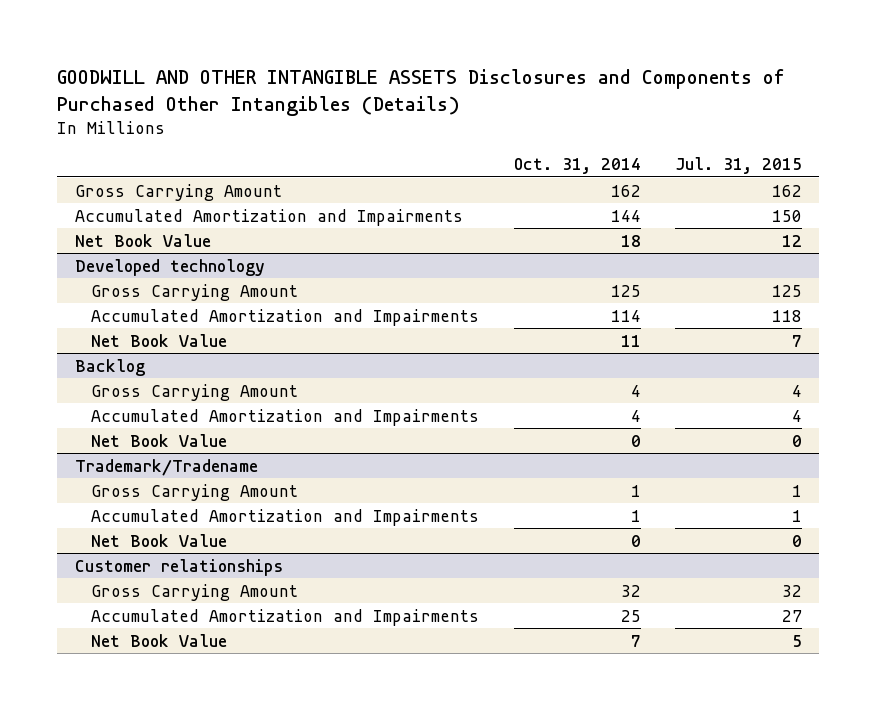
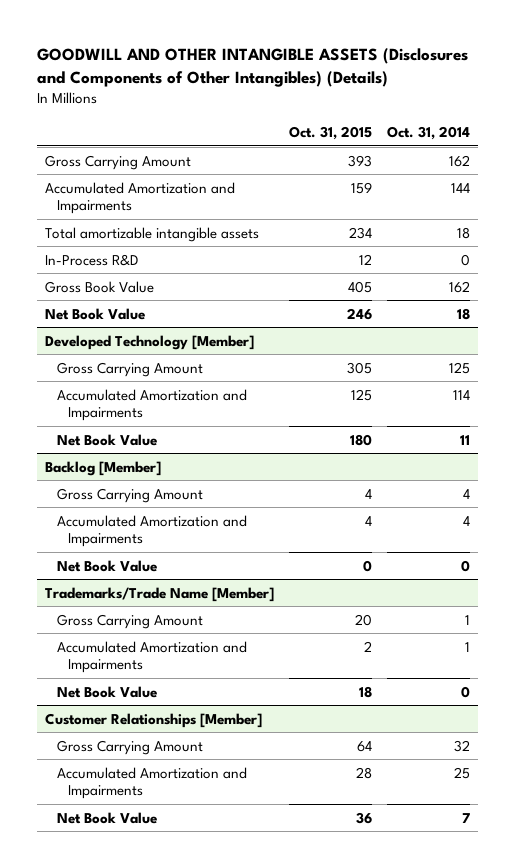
- GOODWILL AND OTHER INTANGIBLE ASSETS Disclosures and Components of Purchased Other Intangibles (Details)
+ GOODWILL AND OTHER INTANGIBLE ASSETS (Disclosures and Components of Other Intangibles) (Details)
- | Oct. 31, 2014 | Jul. 31, 2015
+ | Oct. 31, 2015 | Oct. 31, 2014
+ Total amortizable intangible assets | 234 | 18
+ In-Process R&D | 12 | 0
+ Gross Book Value | 405 | 162
- Developed technology
+ Developed Technology [Member]
- Backlog
+ Backlog [Member]
- Trademark/Tradename
+ Trademarks/Trade Name [Member]
- Customer relationships
+ Customer Relationships [Member]

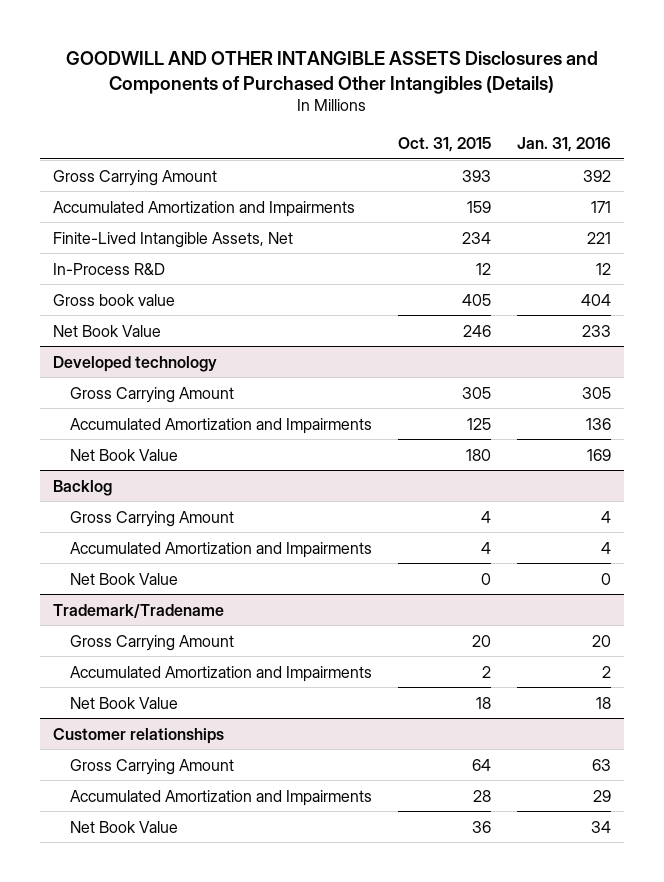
- GOODWILL AND OTHER INTANGIBLE ASSETS (Disclosures and Components of Other Intangibles) (Details)
+ GOODWILL AND OTHER INTANGIBLE ASSETS Disclosures and Components of Purchased Other Intangibles (Details)
- | Oct. 31, 2015 | Oct. 31, 2014
+ | Oct. 31, 2015 | Jan. 31, 2016
- Total amortizable intangible assets | 234 | 18
+ Finite-Lived Intangible Assets, Net | 234 | 221
- Gross Book Value | 405 | 162
+ Gross book value | 405 | 404
- Developed Technology [Member]
+ Developed technology
- Backlog [Member]
+ Backlog
- Trademarks/Trade Name [Member]
+ Trademark/Tradename
- Customer Relationships [Member]
+ Customer relationships

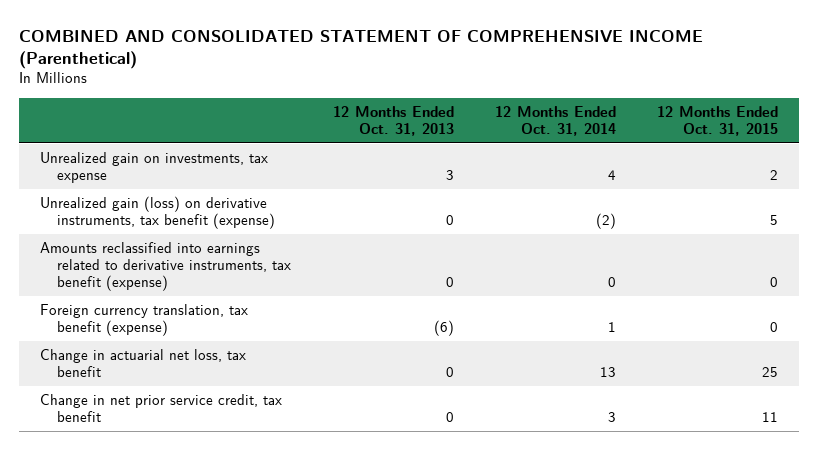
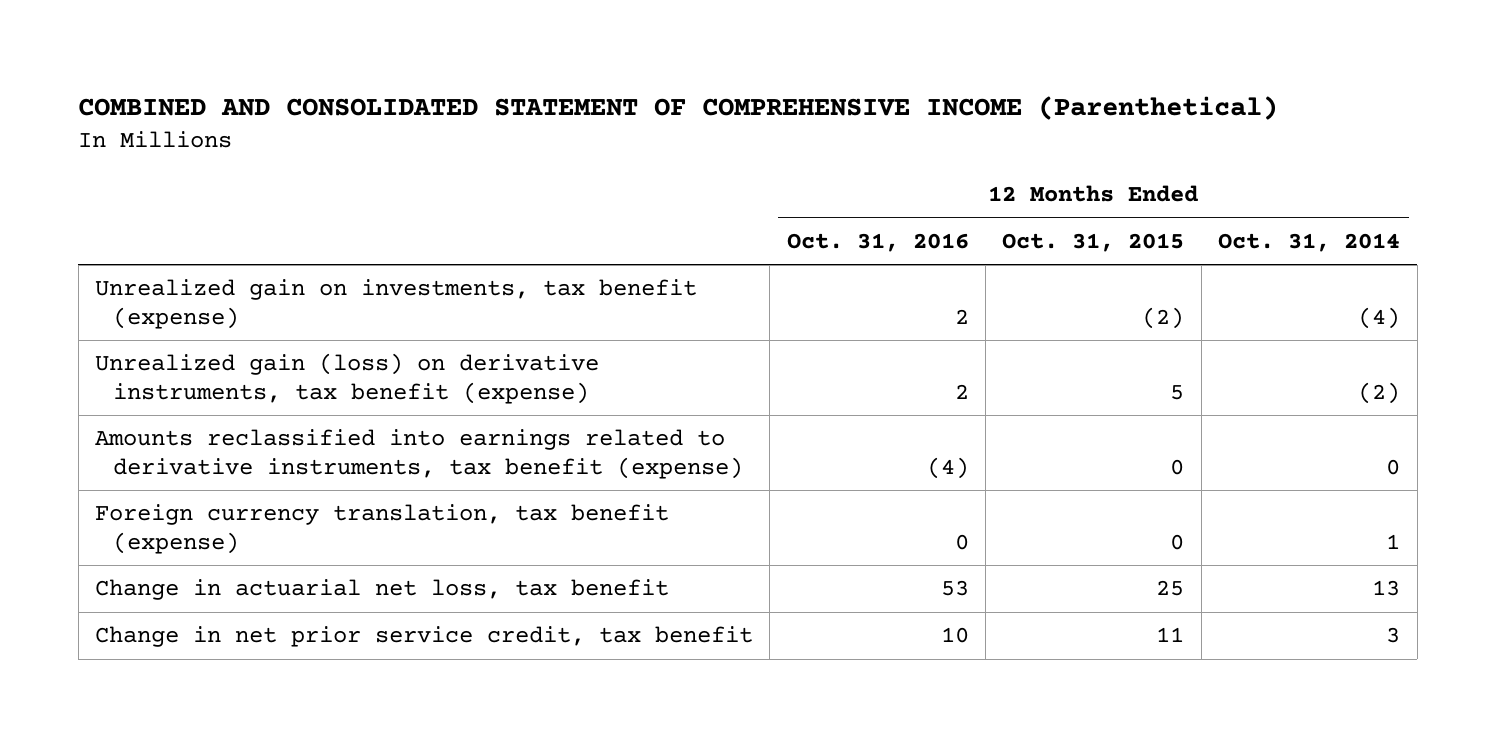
- | 12 Months Ended Oct. 31, 2013 | 12 Months Ended Oct. 31, 2014 | 12 Months Ended Oct. 31, 2015
+ | 12 Months Ended Oct. 31, 2016 | 12 Months Ended Oct. 31, 2015 | 12 Months Ended Oct. 31, 2014
- Unrealized gain on investments, tax expense | 3 | 4 | 2
+ Unrealized gain on investments, tax benefit (expense) | 2 | (2) | (4)

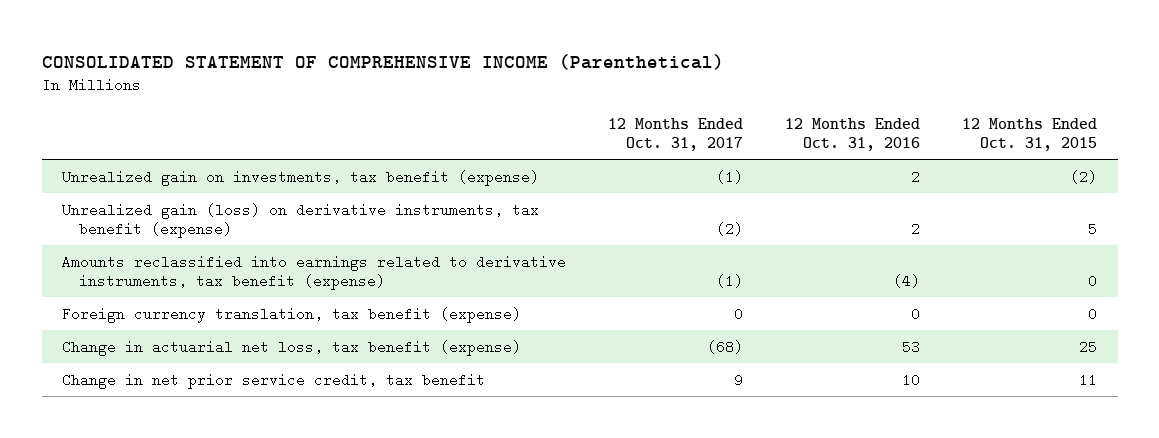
- COMBINED AND CONSOLIDATED STATEMENT OF COMPREHENSIVE INCOME (Parenthetical)
+ CONSOLIDATED STATEMENT OF COMPREHENSIVE INCOME (Parenthetical)
- | 12 Months Ended Oct. 31, 2016 | 12 Months Ended Oct. 31, 2015 | 12 Months Ended Oct. 31, 2014
+ | 12 Months Ended Oct. 31, 2017 | 12 Months Ended Oct. 31, 2016 | 12 Months Ended Oct. 31, 2015
- Change in actuarial net loss, tax benefit | 53 | 25 | 13
+ Change in actuarial net loss, tax benefit (expense) | (68) | 53 | 25

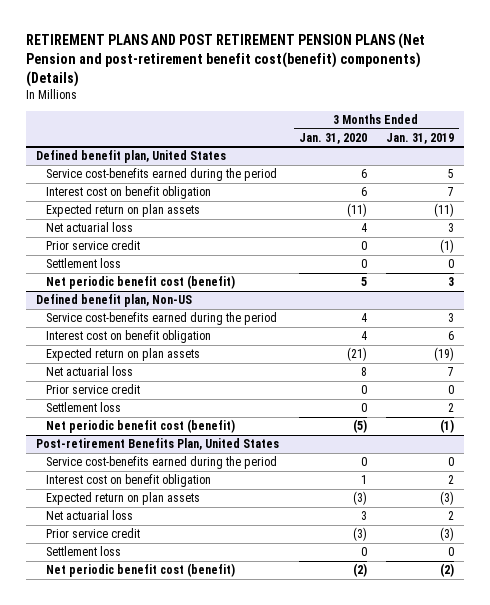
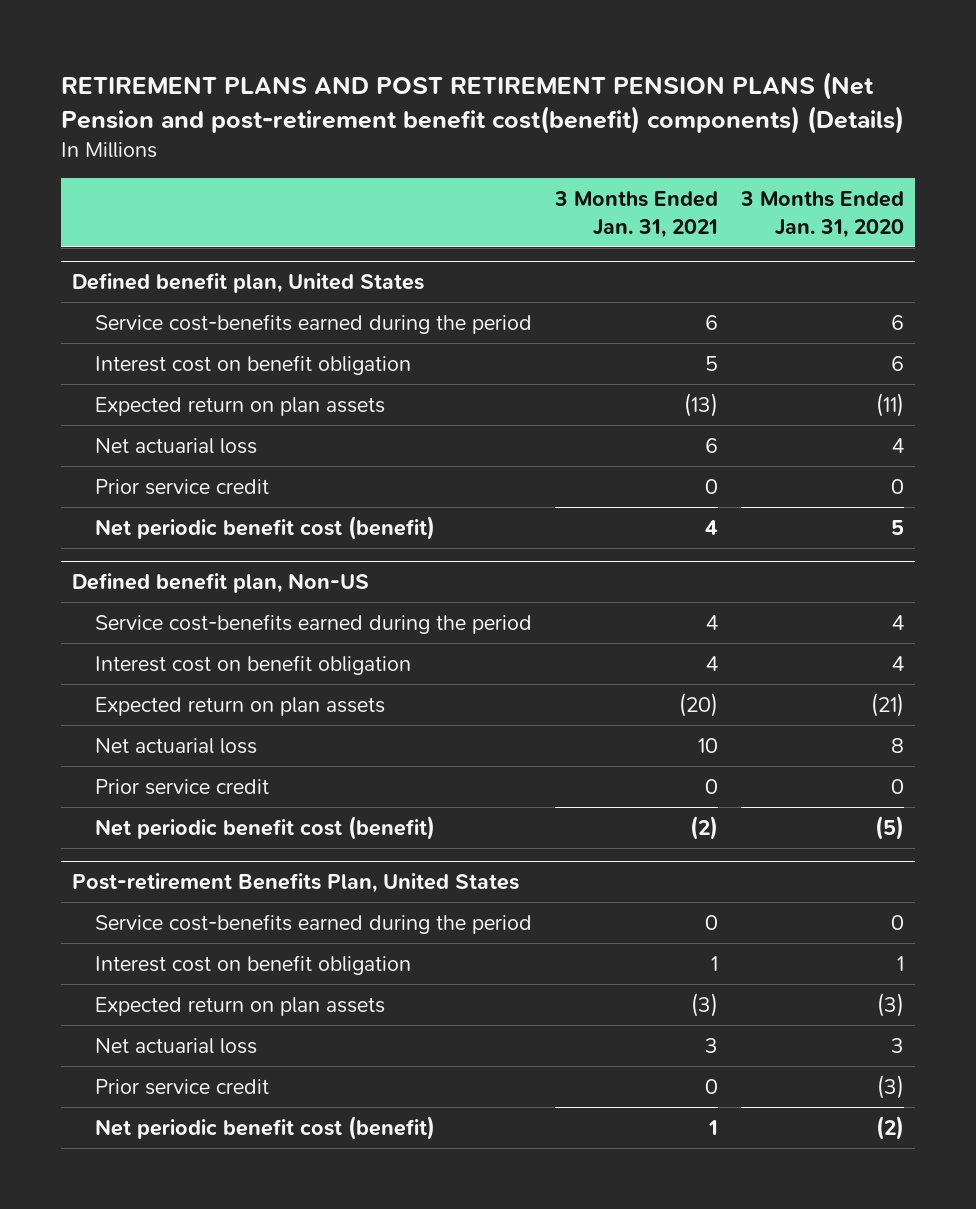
- | 3 Months Ended Jan. 31, 2020 | 3 Months Ended Jan. 31, 2019
+ | 3 Months Ended Jan. 31, 2021 | 3 Months Ended Jan. 31, 2020
@ Defined benefit plan, United States
- Settlement loss | 0 | 0
@ Defined benefit plan, Non-US
- Settlement loss | 0 | 2
@ Post-retirement Benefits Plan, United States
- Settlement loss | 0 | 0

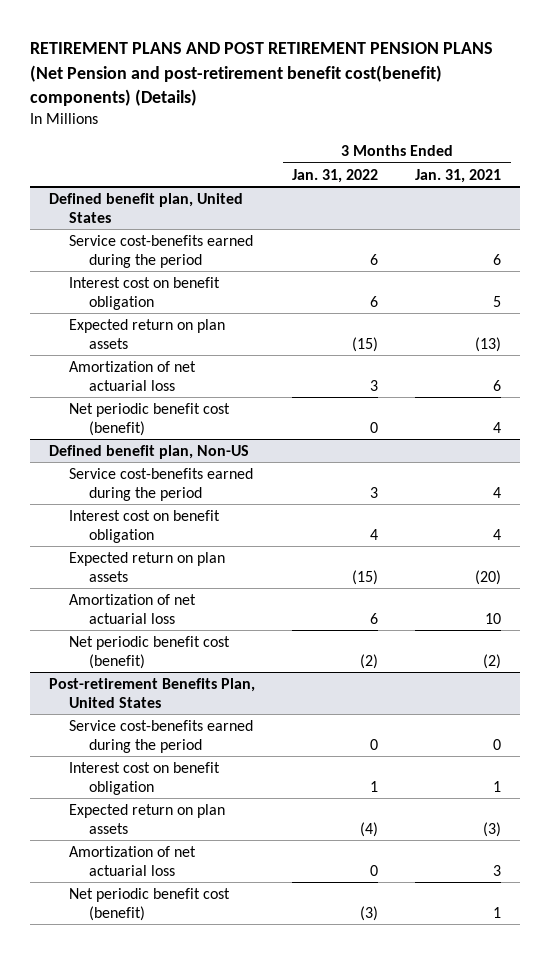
- | 3 Months Ended Jan. 31, 2021 | 3 Months Ended Jan. 31, 2020
+ | 3 Months Ended Jan. 31, 2022 | 3 Months Ended Jan. 31, 2021
@ Defined benefit plan, United States
- Net actuarial loss | 6 | 4
- Prior service credit | 0 | 0
+ Amortization of net actuarial loss | 3 | 6
@ Defined benefit plan, Non-US
- Net actuarial loss | 10 | 8
- Prior service credit | 0 | 0
+ Amortization of net actuarial loss | 6 | 10
@ Post-retirement Benefits Plan, United States
- Net actuarial loss | 3 | 3
- Prior service credit | 0 | (3)
+ Amortization of net actuarial loss | 0 | 3

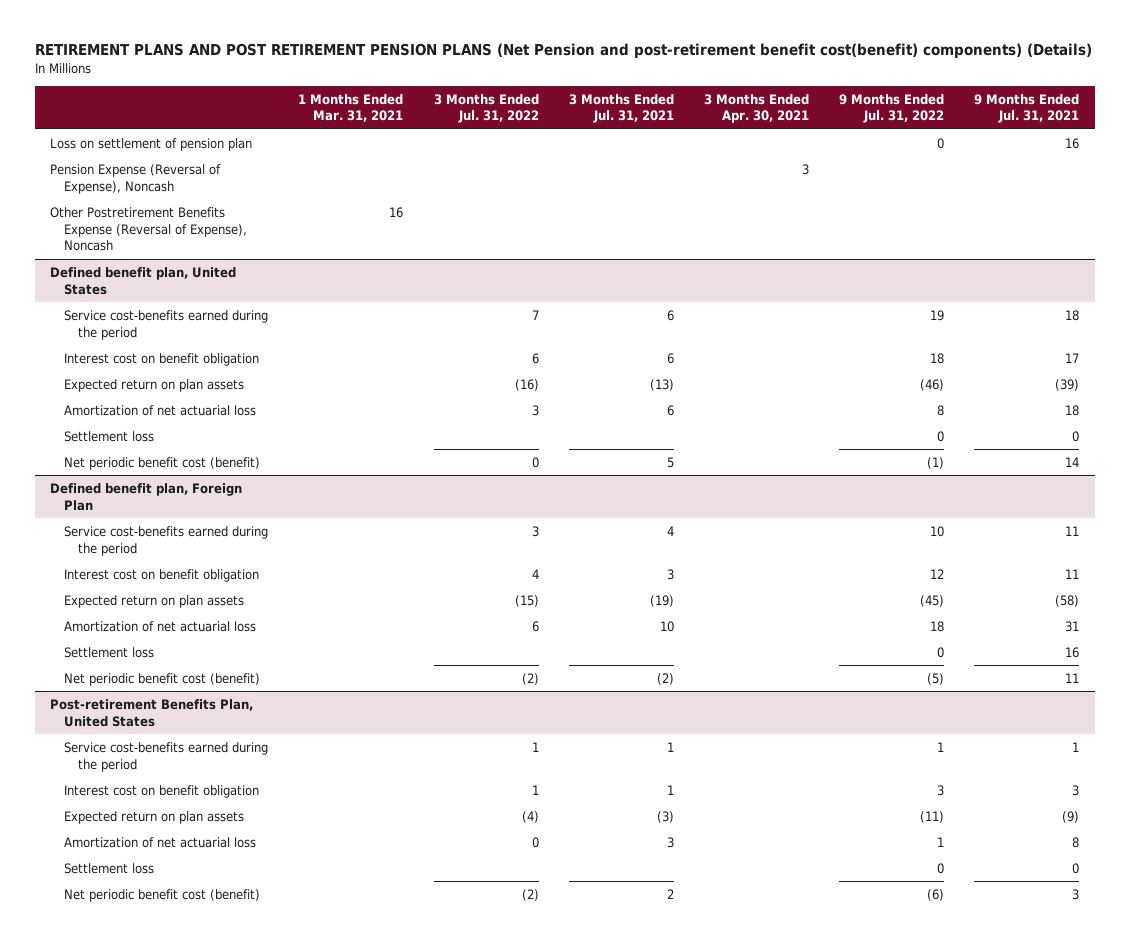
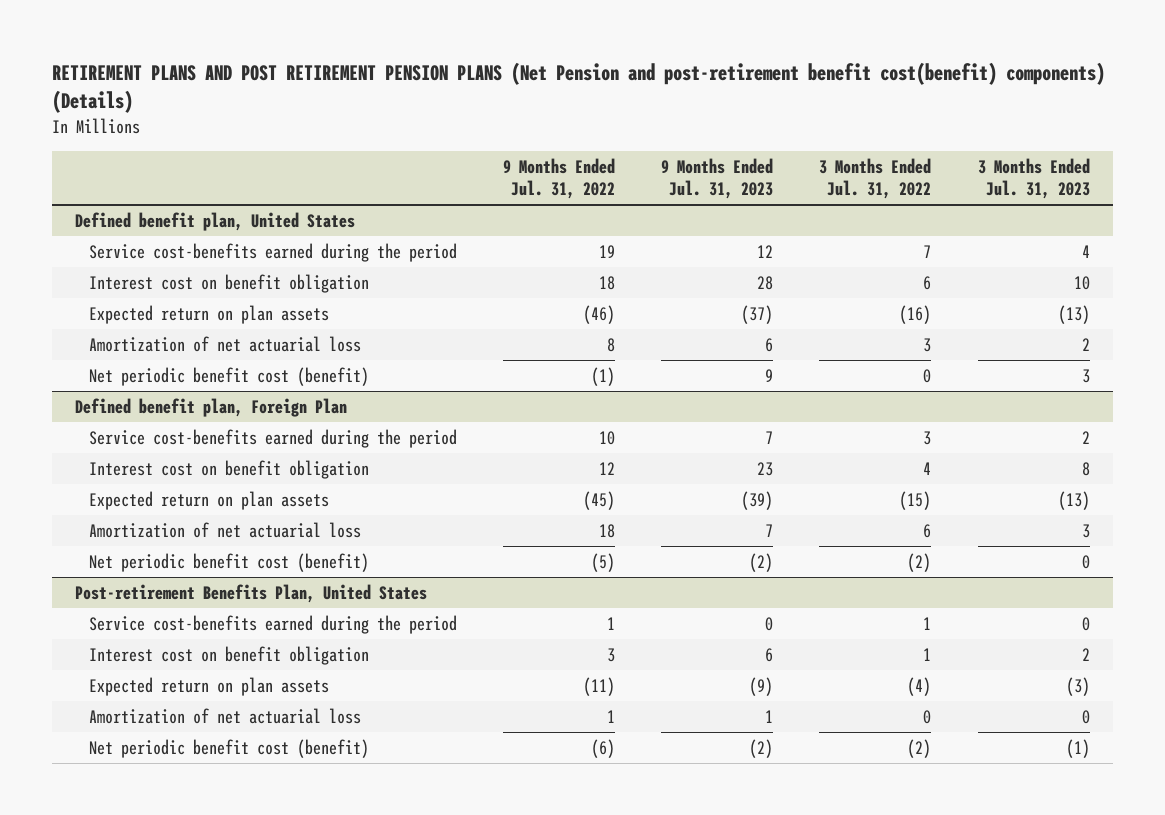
- | 1 Months Ended Mar. 31, 2021 | 3 Months Ended Jul. 31, 2022 | 3 Months Ended Jul. 31, 2021 | 3 Months Ended Apr. 30, 2021 | 9 Months Ended Jul. 31, 2022 | 9 Months Ended Jul. 31, 2021
+ | 9 Months Ended Jul. 31, 2022 | 9 Months Ended Jul. 31, 2023 | 3 Months Ended Jul. 31, 2022 | 3 Months Ended Jul. 31, 2023
- Loss on settlement of pension plan | | | | | 0 | 16
- Pension Expense (Reversal of Expense), Noncash | | | | 3 | |
- Other Postretirement Benefits Expense (Reversal of Expense), Noncash | 16 | | | | |
@ Defined benefit plan, United States
- Settlement loss | | | | | 0 | 0
@ Defined benefit plan, Foreign Plan
- Settlement loss | | | | | 0 | 16
@ Post-retirement Benefits Plan, United States
- Settlement loss | | | | | 0 | 0

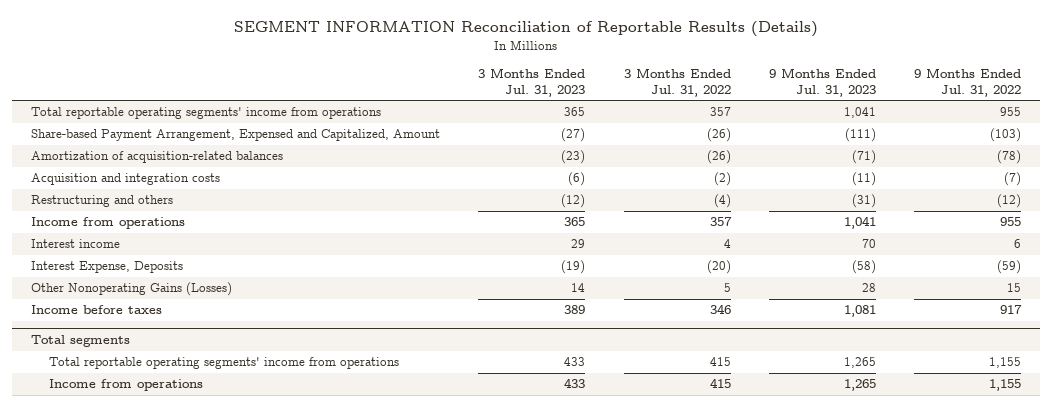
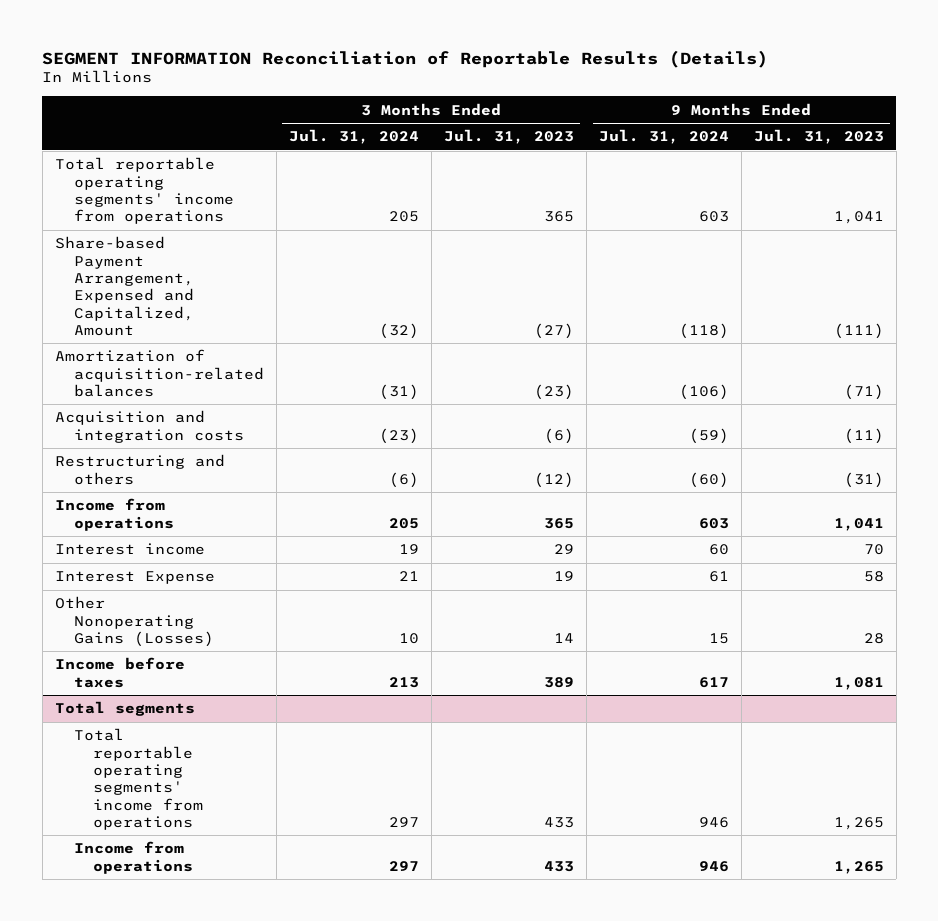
- | 3 Months Ended Jul. 31, 2023 | 3 Months Ended Jul. 31, 2022 | 9 Months Ended Jul. 31, 2023 | 9 Months Ended Jul. 31, 2022
+ | 3 Months Ended Jul. 31, 2024 | 3 Months Ended Jul. 31, 2023 | 9 Months Ended Jul. 31, 2024 | 9 Months Ended Jul. 31, 2023
- Interest Expense, Deposits | (19) | (20) | (58) | (59)
+ Interest Expense | 21 | 19 | 61 | 58

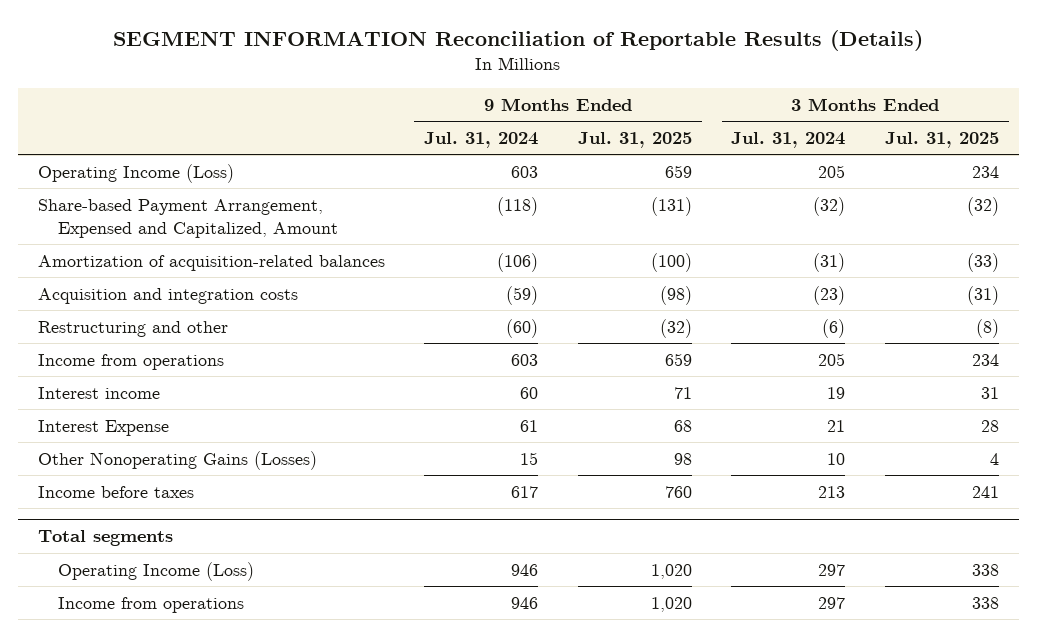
- | 3 Months Ended Jul. 31, 2024 | 3 Months Ended Jul. 31, 2023 | 9 Months Ended Jul. 31, 2024 | 9 Months Ended Jul. 31, 2023
+ | 9 Months Ended Jul. 31, 2024 | 9 Months Ended Jul. 31, 2025 | 3 Months Ended Jul. 31, 2024 | 3 Months Ended Jul. 31, 2025
- Total reportable operating segments' income from operations | 205 | 365 | 603 | 1,041
+ Operating Income (Loss) | 603 | 659 | 205 | 234
- Restructuring and others | (6) | (12) | (60) | (31)
+ Restructuring and other | (60) | (32) | (6) | (8)
@ Total segments
- Total reportable operating segments' income from operations | 297 | 433 | 946 | 1,265
+ Operating Income (Loss) | 946 | 1,020 | 297 | 338

